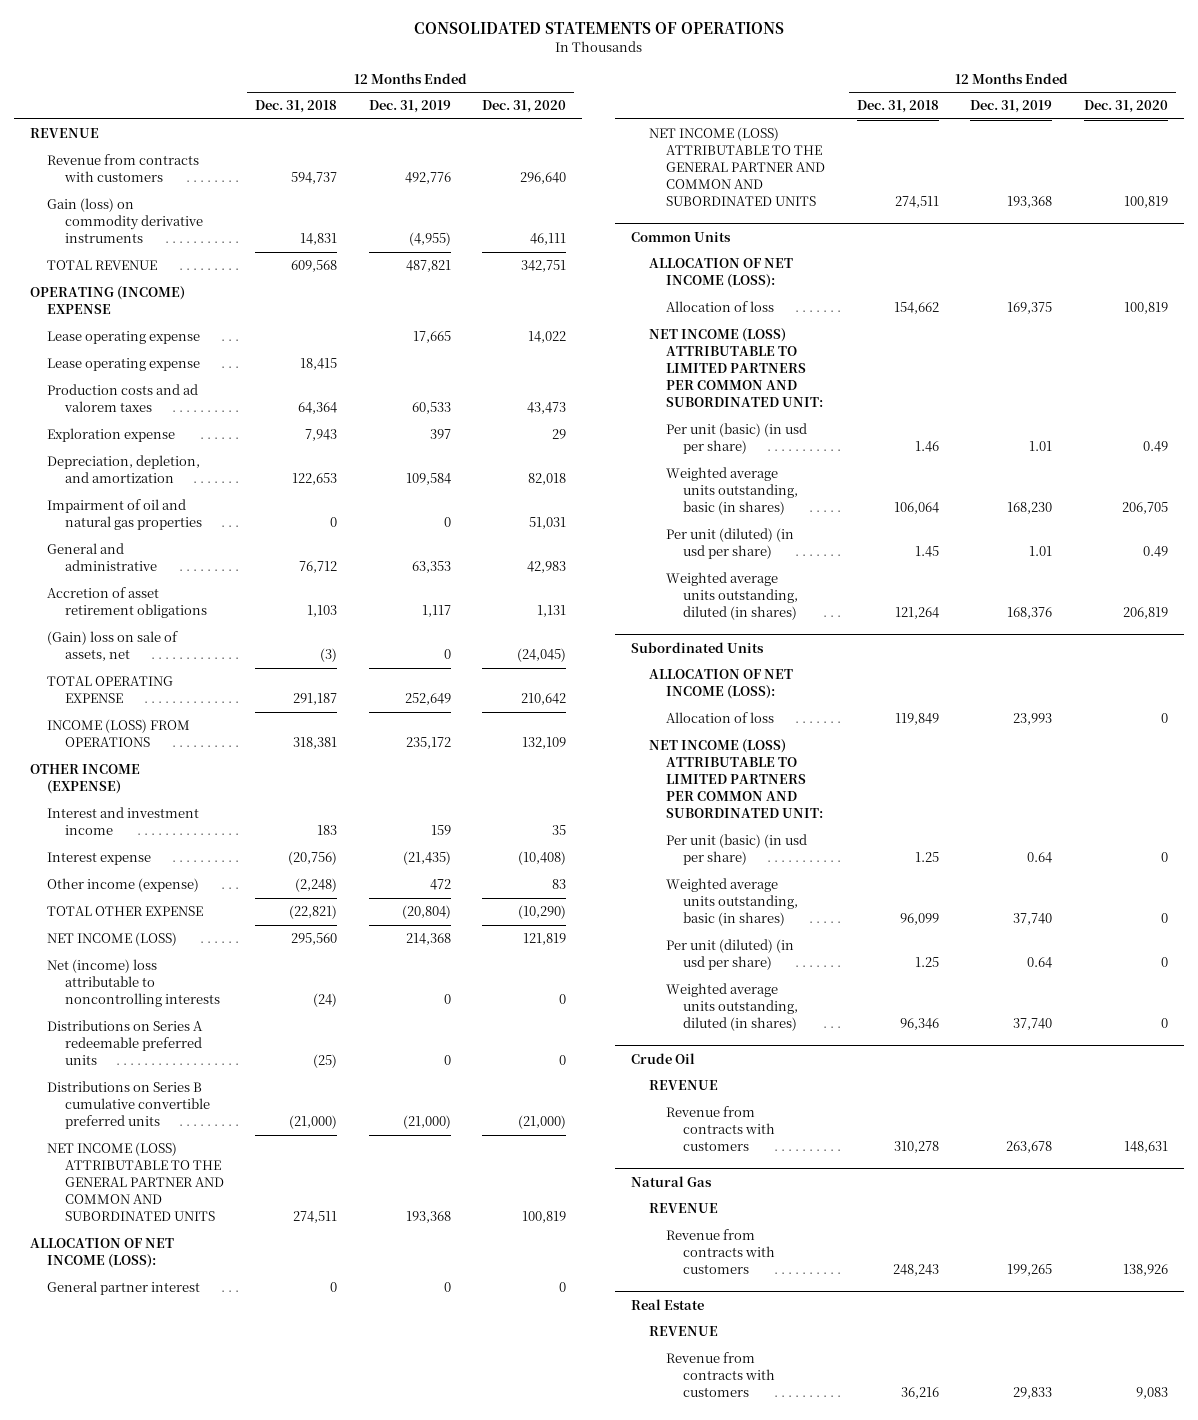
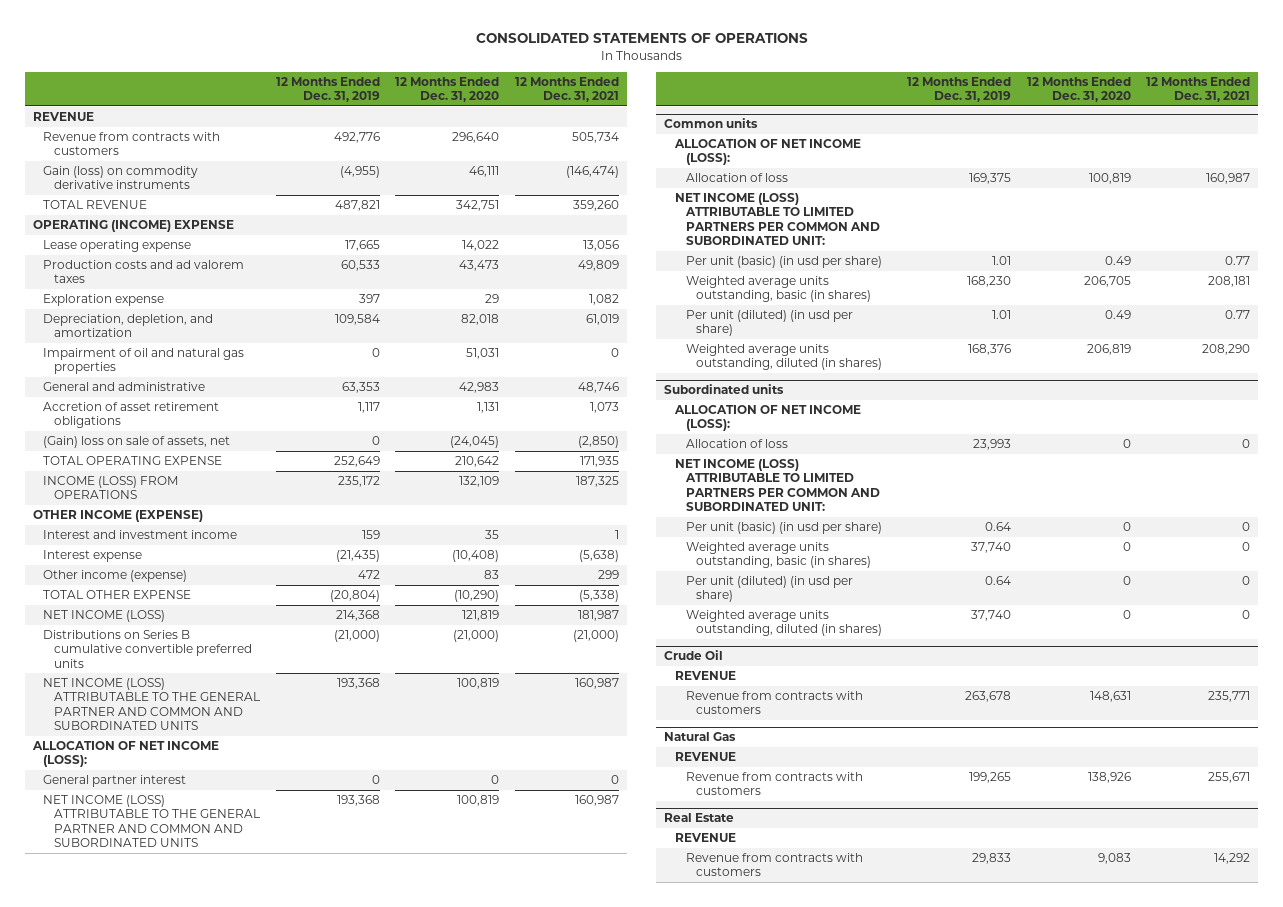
- | 12 Months Ended Dec. 31, 2018 | 12 Months Ended Dec. 31, 2019 | 12 Months Ended Dec. 31, 2020
+ | 12 Months Ended Dec. 31, 2019 | 12 Months Ended Dec. 31, 2020 | 12 Months Ended Dec. 31, 2021
- Lease operating expense | 18,415 | |
- Net (income) loss attributable to noncontrolling interests | (24) | 0 | 0
- Distributions on Series A redeemable preferred units | (25) | 0 | 0
- Common Units
+ Common units
- Subordinated Units
+ Subordinated units

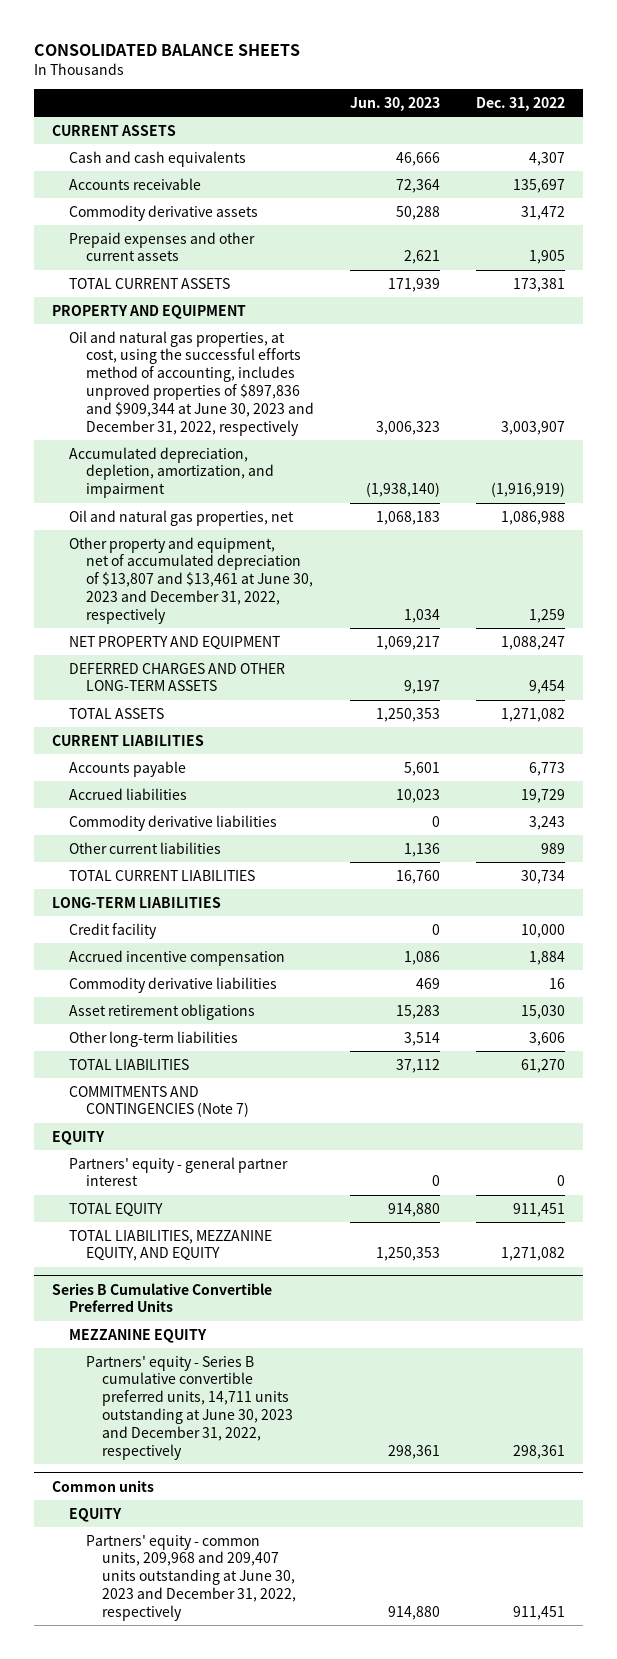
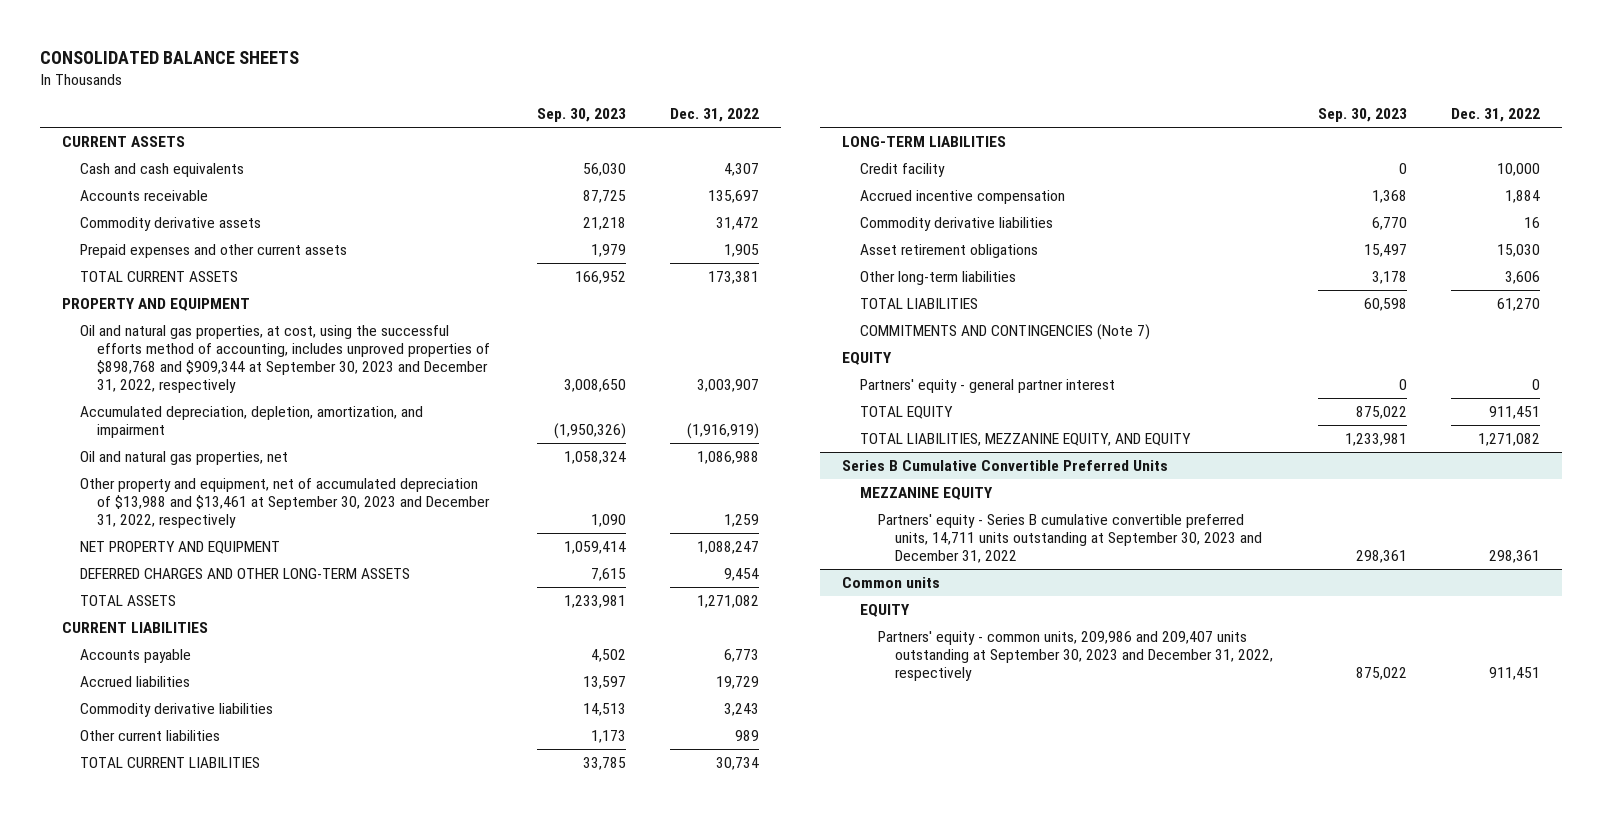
- | Jun. 30, 2023 | Dec. 31, 2022
+ | Sep. 30, 2023 | Dec. 31, 2022
- Oil and natural gas properties, at cost, using the successful efforts method of accounting, includes unproved properties of $897,836 and $909,344 at June 30, 2023 and December 31, 2022, respectively | 3,006,323 | 3,003,907
+ Oil and natural gas properties, at cost, using the successful efforts method of accounting, includes unproved properties of $898,768 and $909,344 at September 30, 2023 and December 31, 2022, respectively | 3,008,650 | 3,003,907
- Other property and equipment, net of accumulated depreciation of $13,807 and $13,461 at June 30, 2023 and December 31, 2022, respectively | 1,034 | 1,259
+ Other property and equipment, net of accumulated depreciation of $13,988 and $13,461 at September 30, 2023 and December 31, 2022, respectively | 1,090 | 1,259
@ Series B Cumulative Convertible Preferred Units
- Partners' equity - Series B cumulative convertible preferred units, 14,711 units outstanding at June 30, 2023 and December 31, 2022, respectively | 298,361 | 298,361
+ Partners' equity - Series B cumulative convertible preferred units, 14,711 units outstanding at September 30, 2023 and December 31, 2022 | 298,361 | 298,361
@ Common units
- Partners' equity - common units, 209,968 and 209,407 units outstanding at June 30, 2023 and December 31, 2022, respectively | 914,880 | 911,451
+ Partners' equity - common units, 209,986 and 209,407 units outstanding at September 30, 2023 and December 31, 2022, respectively | 875,022 | 911,451

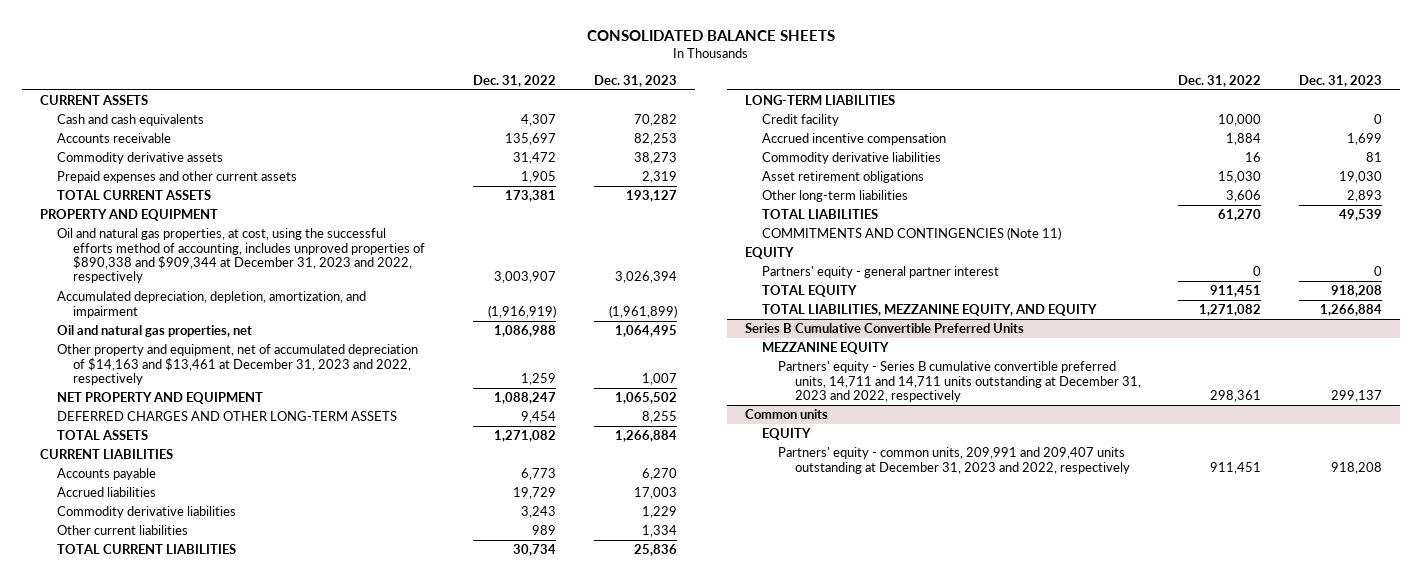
- | Sep. 30, 2023 | Dec. 31, 2022
+ | Dec. 31, 2022 | Dec. 31, 2023
- Oil and natural gas properties, at cost, using the successful efforts method of accounting, includes unproved properties of $898,768 and $909,344 at September 30, 2023 and December 31, 2022, respectively | 3,008,650 | 3,003,907
+ Oil and natural gas properties, at cost, using the successful efforts method of accounting, includes unproved properties of $890,338 and $909,344 at December 31, 2023 and 2022, respectively | 3,003,907 | 3,026,394
- Other property and equipment, net of accumulated depreciation of $13,988 and $13,461 at September 30, 2023 and December 31, 2022, respectively | 1,090 | 1,259
+ Other property and equipment, net of accumulated depreciation of $14,163 and $13,461 at December 31, 2023 and 2022, respectively | 1,259 | 1,007
- COMMITMENTS AND CONTINGENCIES (Note 7)
+ COMMITMENTS AND CONTINGENCIES (Note 11)
@ Series B Cumulative Convertible Preferred Units
- Partners' equity - Series B cumulative convertible preferred units, 14,711 units outstanding at September 30, 2023 and December 31, 2022 | 298,361 | 298,361
+ Partners' equity - Series B cumulative convertible preferred units, 14,711 and 14,711 units outstanding at December 31, 2023 and 2022, respectively | 298,361 | 299,137
@ Common units
- Partners' equity - common units, 209,986 and 209,407 units outstanding at September 30, 2023 and December 31, 2022, respectively | 875,022 | 911,451
+ Partners' equity - common units, 209,991 and 209,407 units outstanding at December 31, 2023 and 2022, respectively | 911,451 | 918,208

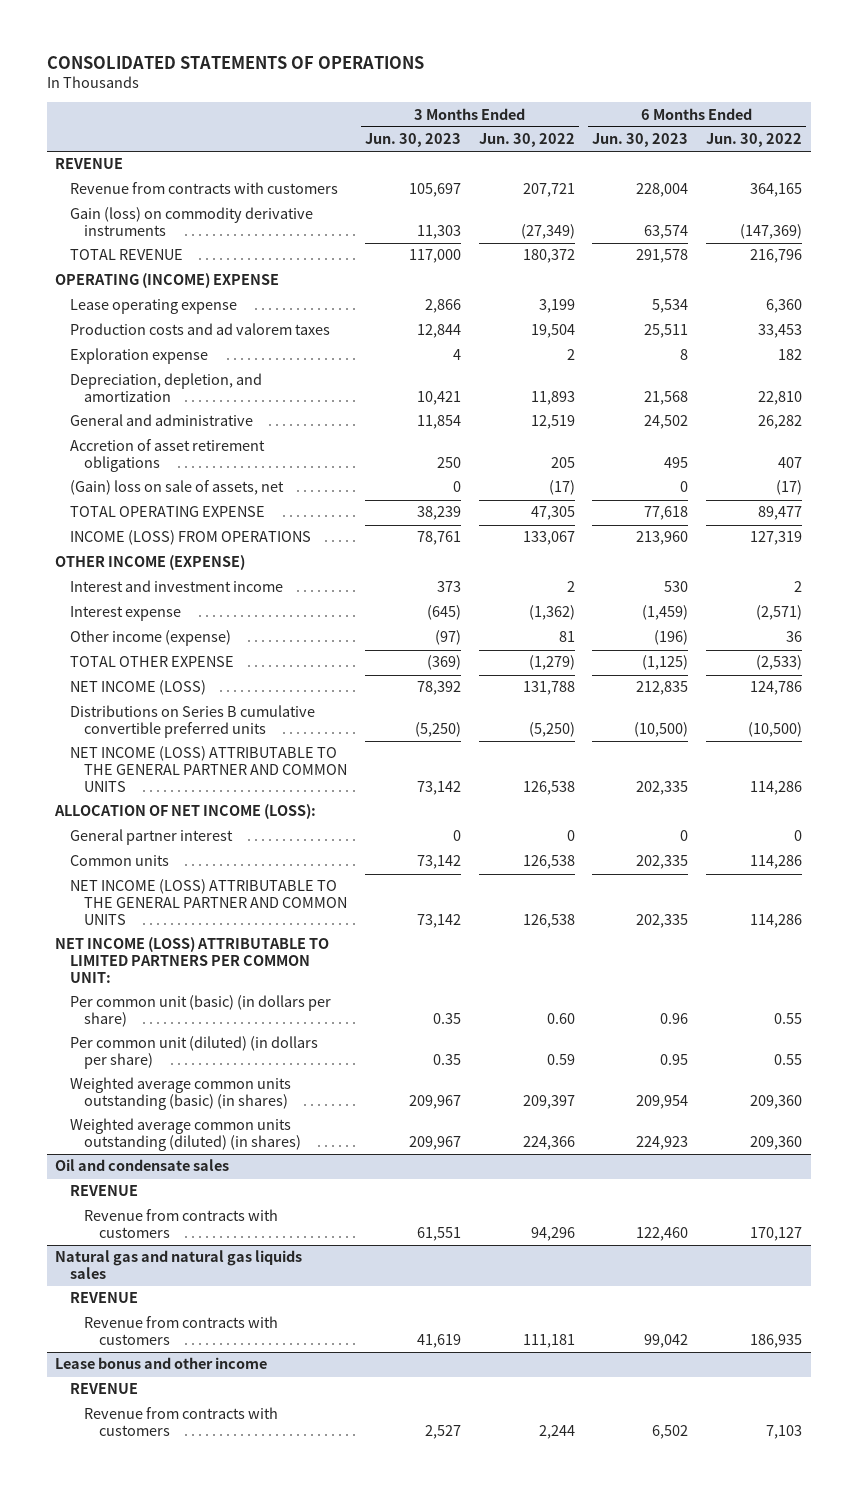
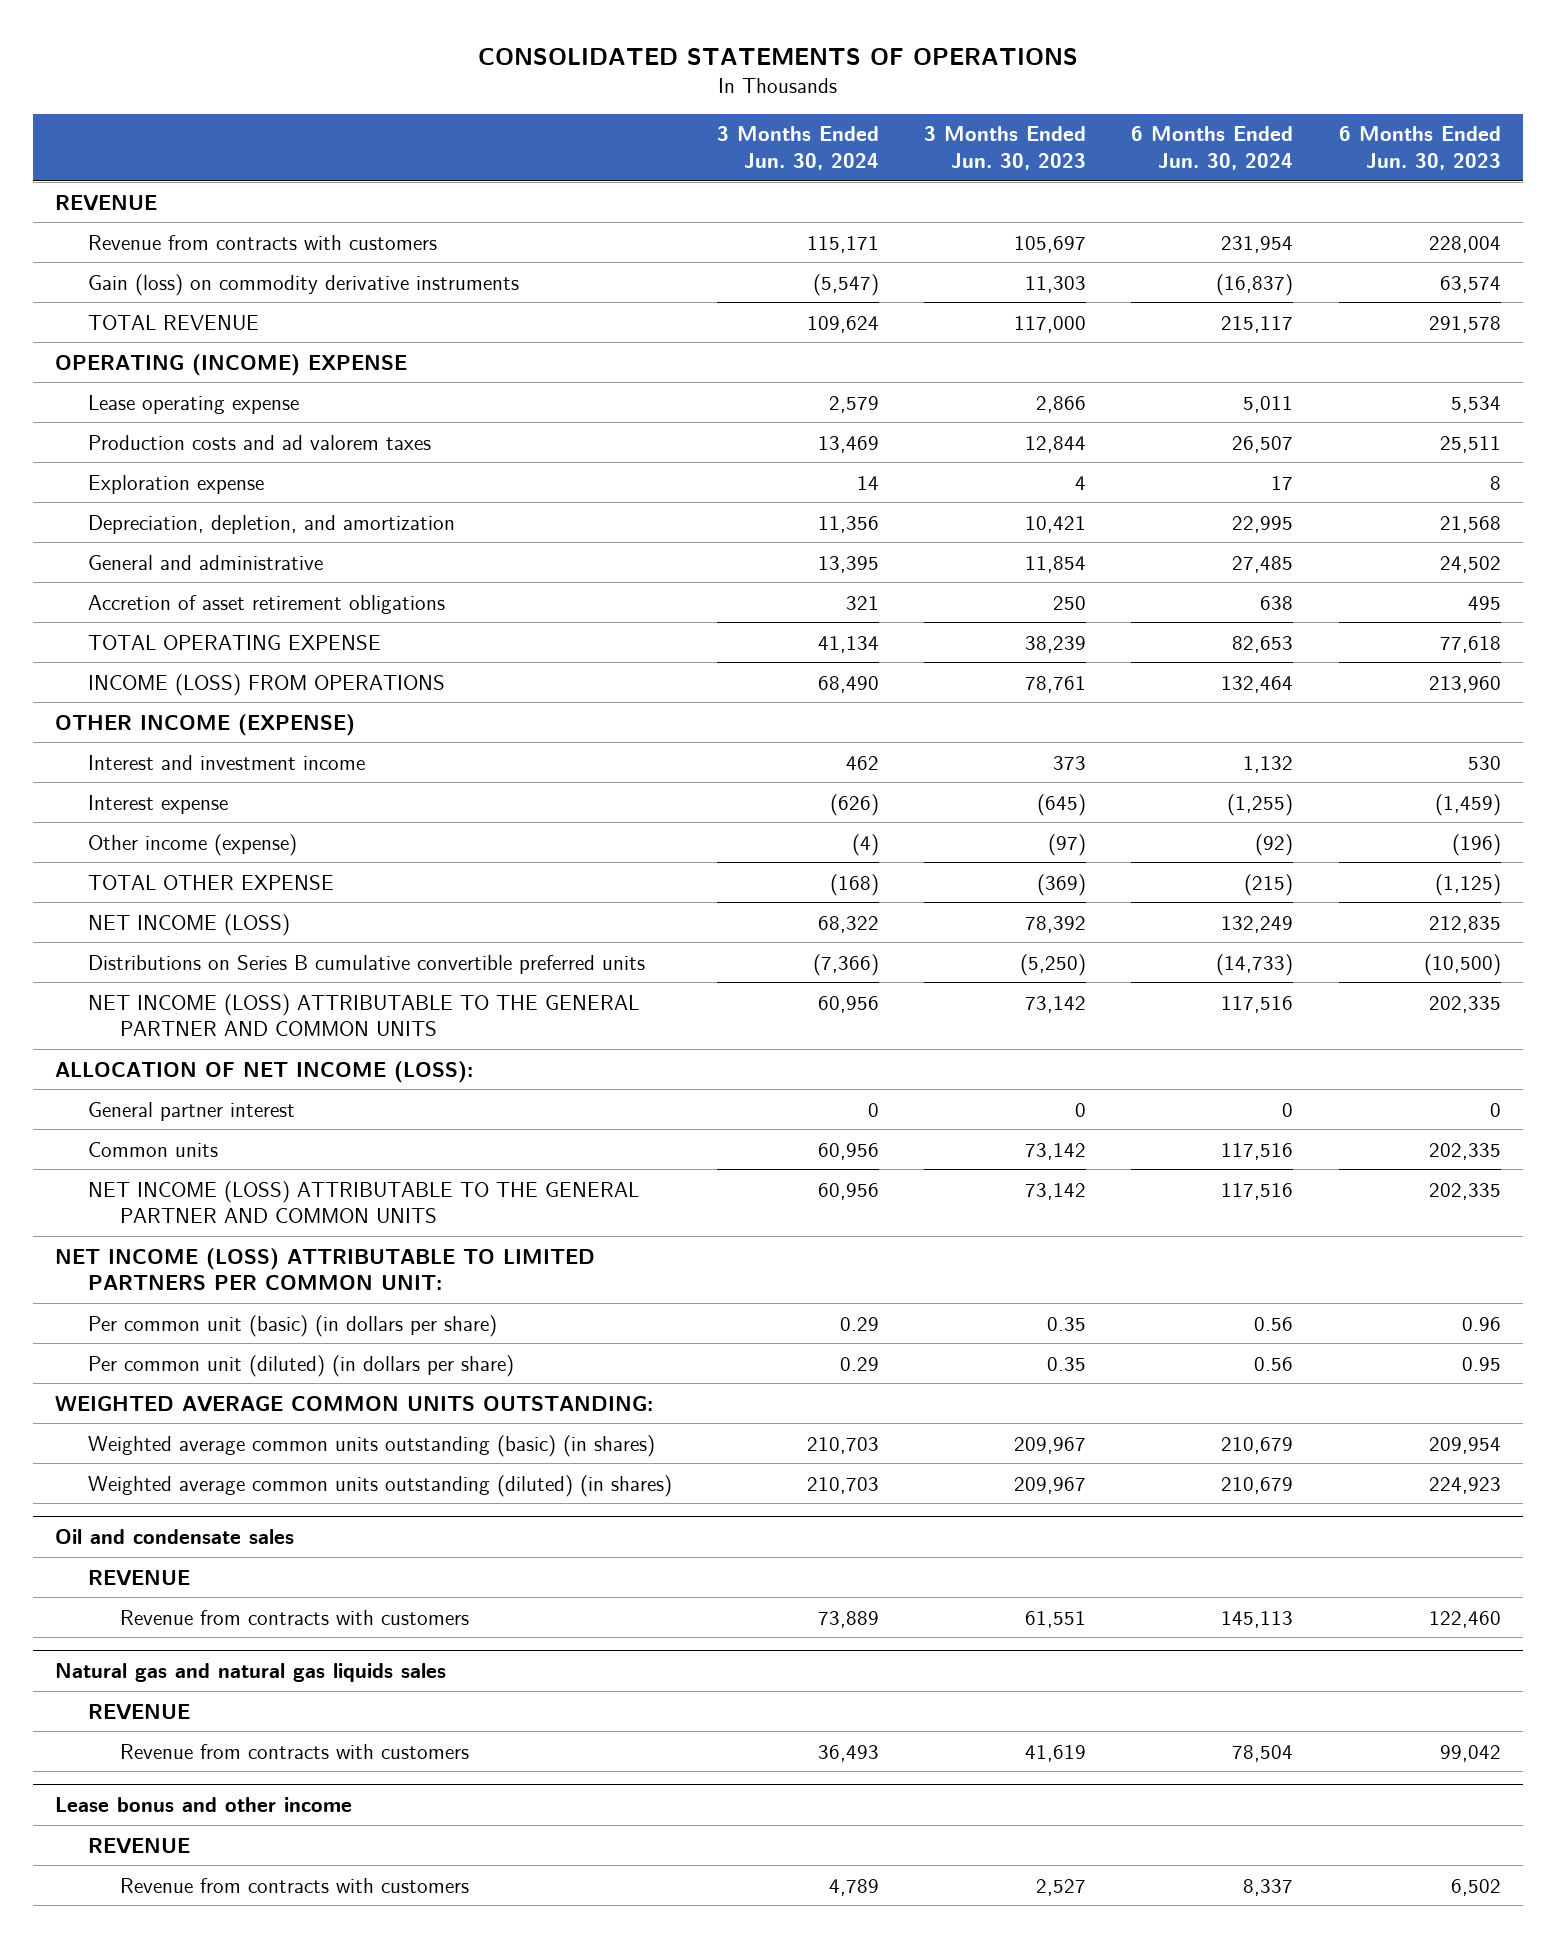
- | 3 Months Ended Jun. 30, 2023 | 3 Months Ended Jun. 30, 2022 | 6 Months Ended Jun. 30, 2023 | 6 Months Ended Jun. 30, 2022
+ | 3 Months Ended Jun. 30, 2024 | 3 Months Ended Jun. 30, 2023 | 6 Months Ended Jun. 30, 2024 | 6 Months Ended Jun. 30, 2023
- (Gain) loss on sale of assets, net | 0 | (17) | 0 | (17)
+ WEIGHTED AVERAGE COMMON UNITS OUTSTANDING:

